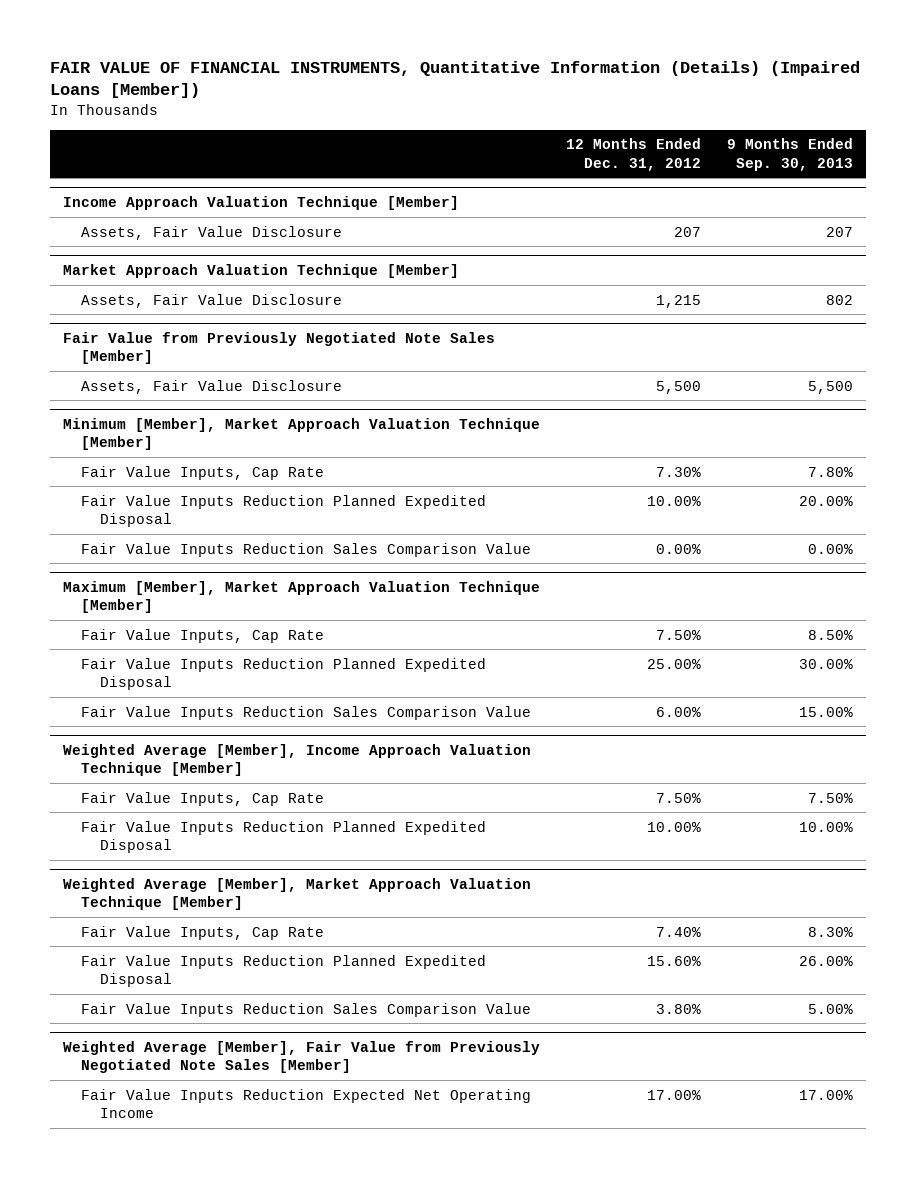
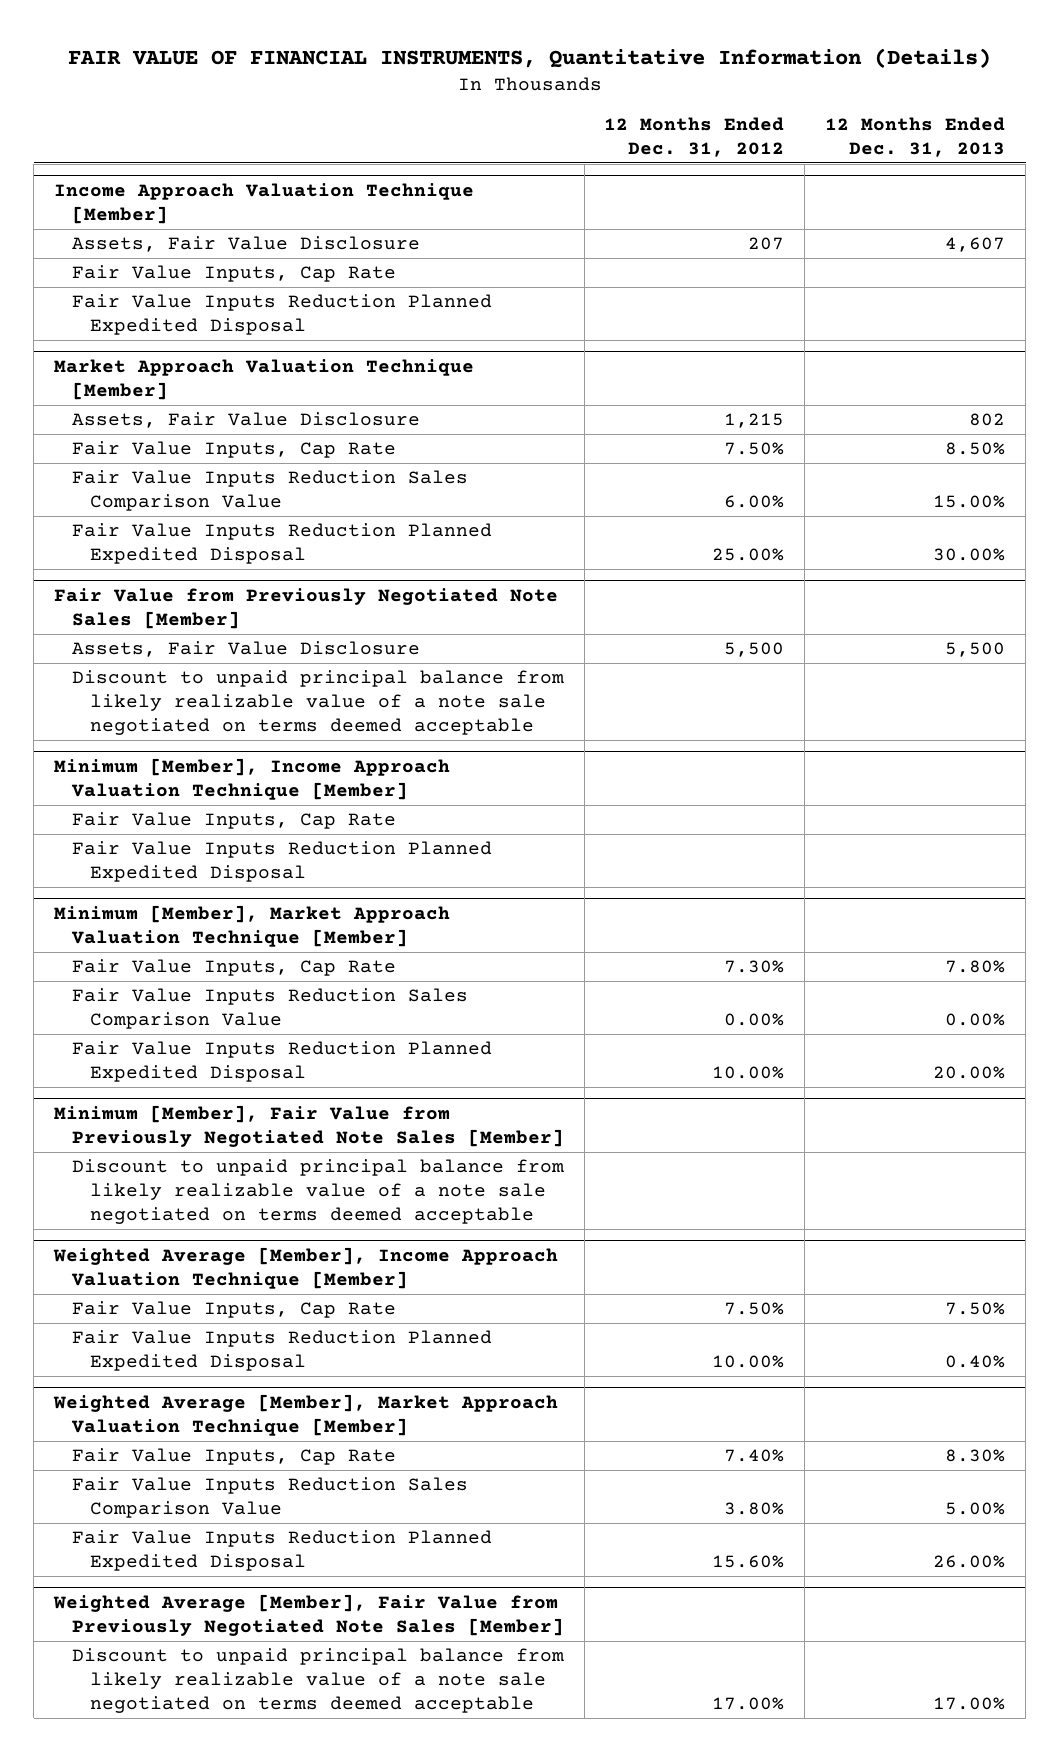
- FAIR VALUE OF FINANCIAL INSTRUMENTS, Quantitative Information (Details) (Impaired Loans [Member])
+ FAIR VALUE OF FINANCIAL INSTRUMENTS, Quantitative Information (Details)
- | 12 Months Ended Dec. 31, 2012 | 9 Months Ended Sep. 30, 2013
+ | 12 Months Ended Dec. 31, 2012 | 12 Months Ended Dec. 31, 2013
@ Income Approach Valuation Technique [Member]
+ Fair Value Inputs, Cap Rate
+ Fair Value Inputs Reduction Planned Expedited Disposal
@ Market Approach Valuation Technique [Member]
+ Fair Value Inputs, Cap Rate | 7.50% | 8.50%
+ Fair Value Inputs Reduction Sales Comparison Value | 6.00% | 15.00%
+ Fair Value Inputs Reduction Planned Expedited Disposal | 25.00% | 30.00%
@ Fair Value from Previously Negotiated Note Sales [Member]
+ Discount to unpaid principal balance from likely realizable value of a note sale negotiated on terms deemed acceptable
+ Minimum [Member], Income Approach Valuation Technique [Member]
+ Fair Value Inputs, Cap Rate
+ Fair Value Inputs Reduction Planned Expedited Disposal
- Maximum [Member], Market Approach Valuation Technique [Member]
- Fair Value Inputs, Cap Rate | 7.50% | 8.50%
- Fair Value Inputs Reduction Planned Expedited Disposal | 25.00% | 30.00%
- Fair Value Inputs Reduction Sales Comparison Value | 6.00% | 15.00%
@ Minimum [Member], Market Approach Valuation Technique [Member]
moved down: Fair Value Inputs Reduction Planned Expedited Disposal | 10.00% | 20.00%
+ Minimum [Member], Fair Value from Previously Negotiated Note Sales [Member]
+ Discount to unpaid principal balance from likely realizable value of a note sale negotiated on terms deemed acceptable
@ Weighted Average [Member], Market Approach Valuation Technique [Member]
moved down: Fair Value Inputs Reduction Planned Expedited Disposal | 15.60% | 26.00%
@ Weighted Average [Member], Fair Value from Previously Negotiated Note Sales [Member]
- Fair Value Inputs Reduction Expected Net Operating Income | 17.00% | 17.00%
+ Discount to unpaid principal balance from likely realizable value of a note sale negotiated on terms deemed acceptable | 17.00% | 17.00%

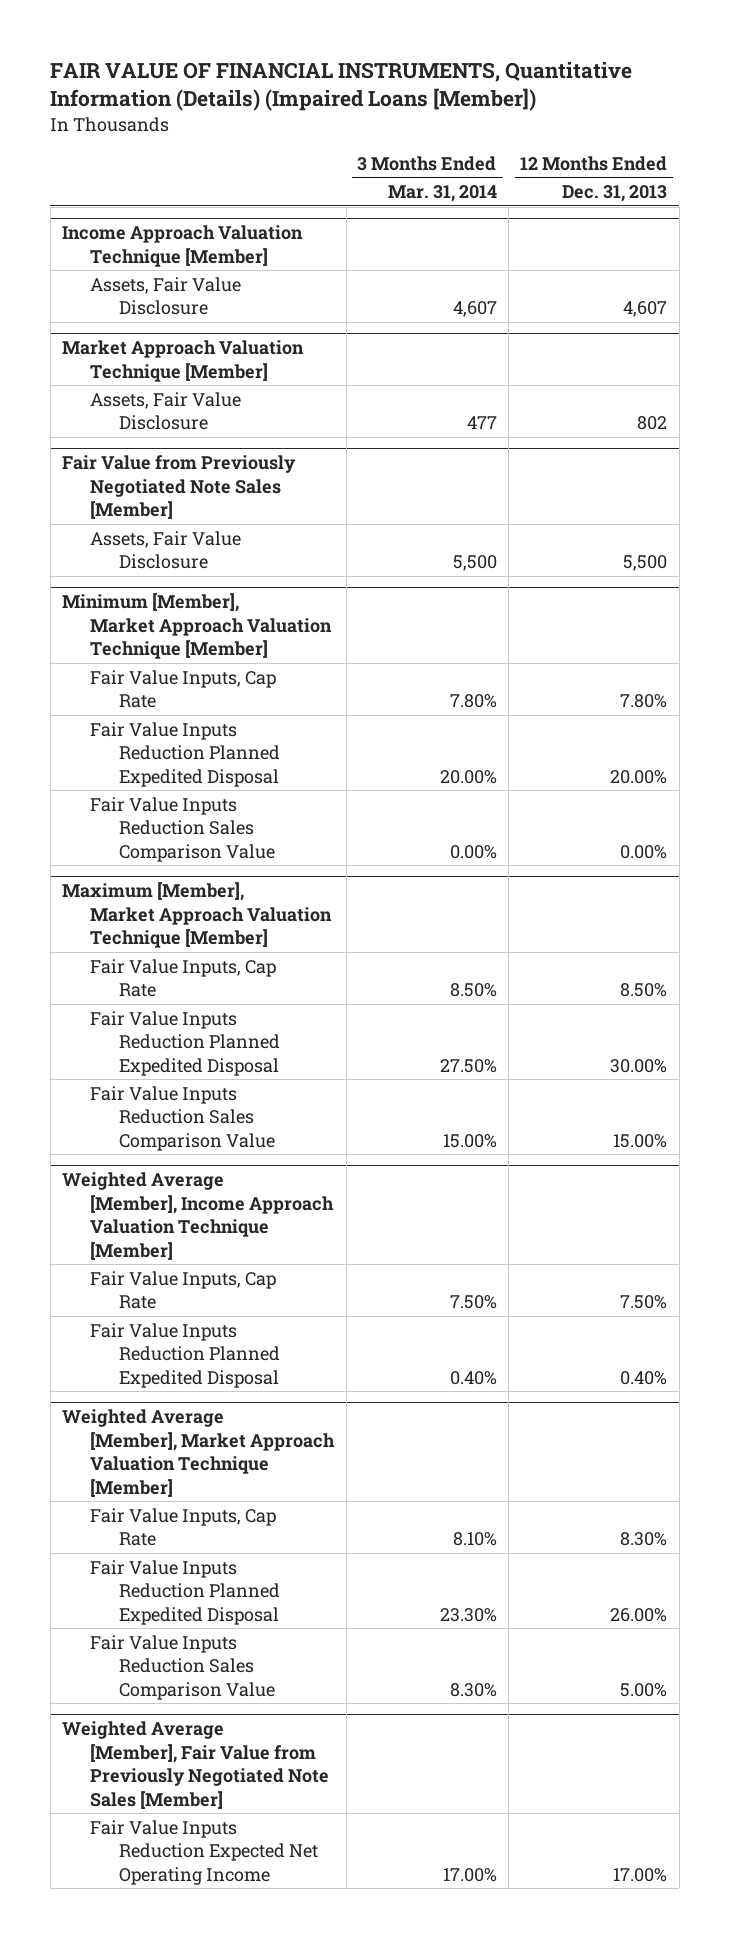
- FAIR VALUE OF FINANCIAL INSTRUMENTS, Quantitative Information (Details)
+ FAIR VALUE OF FINANCIAL INSTRUMENTS, Quantitative Information (Details) (Impaired Loans [Member])
- | 12 Months Ended Dec. 31, 2012 | 12 Months Ended Dec. 31, 2013
+ | 3 Months Ended Mar. 31, 2014 | 12 Months Ended Dec. 31, 2013
@ Income Approach Valuation Technique [Member]
- Fair Value Inputs, Cap Rate
- Fair Value Inputs Reduction Planned Expedited Disposal
@ Market Approach Valuation Technique [Member]
- Fair Value Inputs, Cap Rate | 7.50% | 8.50%
- Fair Value Inputs Reduction Sales Comparison Value | 6.00% | 15.00%
- Fair Value Inputs Reduction Planned Expedited Disposal | 25.00% | 30.00%
@ Fair Value from Previously Negotiated Note Sales [Member]
- Discount to unpaid principal balance from likely realizable value of a note sale negotiated on terms deemed acceptable
- Minimum [Member], Income Approach Valuation Technique [Member]
- Fair Value Inputs, Cap Rate
- Fair Value Inputs Reduction Planned Expedited Disposal
- Minimum [Member], Fair Value from Previously Negotiated Note Sales [Member]
- Discount to unpaid principal balance from likely realizable value of a note sale negotiated on terms deemed acceptable
@ Minimum [Member], Market Approach Valuation Technique [Member]
moved down: Fair Value Inputs Reduction Sales Comparison Value | 0.00% | 0.00%
+ Maximum [Member], Market Approach Valuation Technique [Member]
+ Fair Value Inputs, Cap Rate | 8.50% | 8.50%
+ Fair Value Inputs Reduction Planned Expedited Disposal | 27.50% | 30.00%
+ Fair Value Inputs Reduction Sales Comparison Value | 15.00% | 15.00%
@ Weighted Average [Member], Market Approach Valuation Technique [Member]
moved down: Fair Value Inputs Reduction Sales Comparison Value | 8.30% | 5.00%
@ Weighted Average [Member], Fair Value from Previously Negotiated Note Sales [Member]
- Discount to unpaid principal balance from likely realizable value of a note sale negotiated on terms deemed acceptable | 17.00% | 17.00%
+ Fair Value Inputs Reduction Expected Net Operating Income | 17.00% | 17.00%

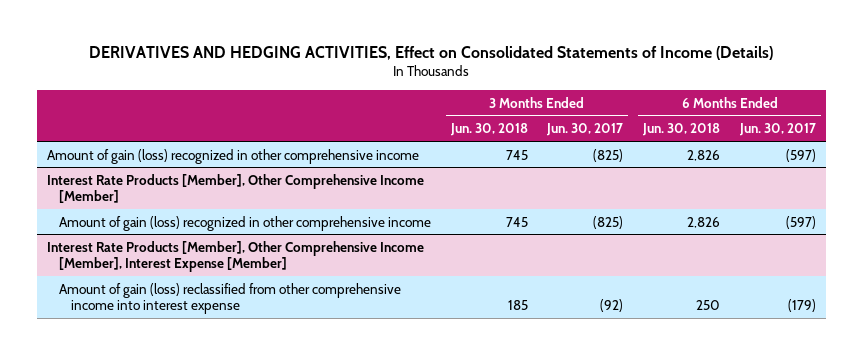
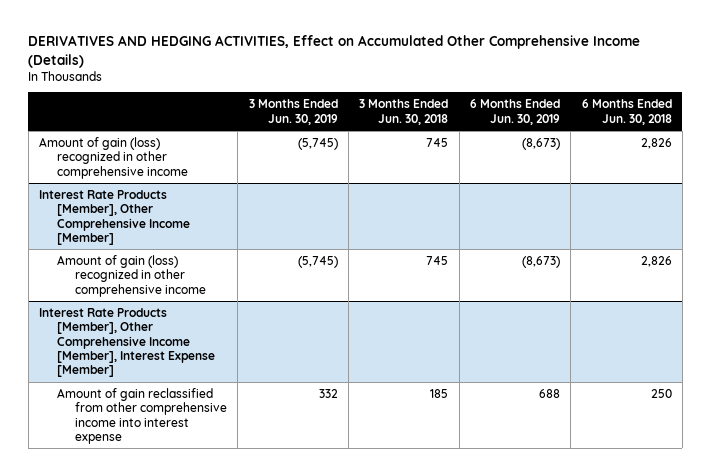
- DERIVATIVES AND HEDGING ACTIVITIES, Effect on Consolidated Statements of Income (Details)
+ DERIVATIVES AND HEDGING ACTIVITIES, Effect on Accumulated Other Comprehensive Income (Details)
- | 3 Months Ended Jun. 30, 2018 | 3 Months Ended Jun. 30, 2017 | 6 Months Ended Jun. 30, 2018 | 6 Months Ended Jun. 30, 2017
+ | 3 Months Ended Jun. 30, 2019 | 3 Months Ended Jun. 30, 2018 | 6 Months Ended Jun. 30, 2019 | 6 Months Ended Jun. 30, 2018
@ Interest Rate Products [Member], Other Comprehensive Income [Member], Interest Expense [Member]
- Amount of gain (loss) reclassified from other comprehensive income into interest expense | 185 | (92) | 250 | (179)
+ Amount of gain reclassified from other comprehensive income into interest expense | 332 | 185 | 688 | 250

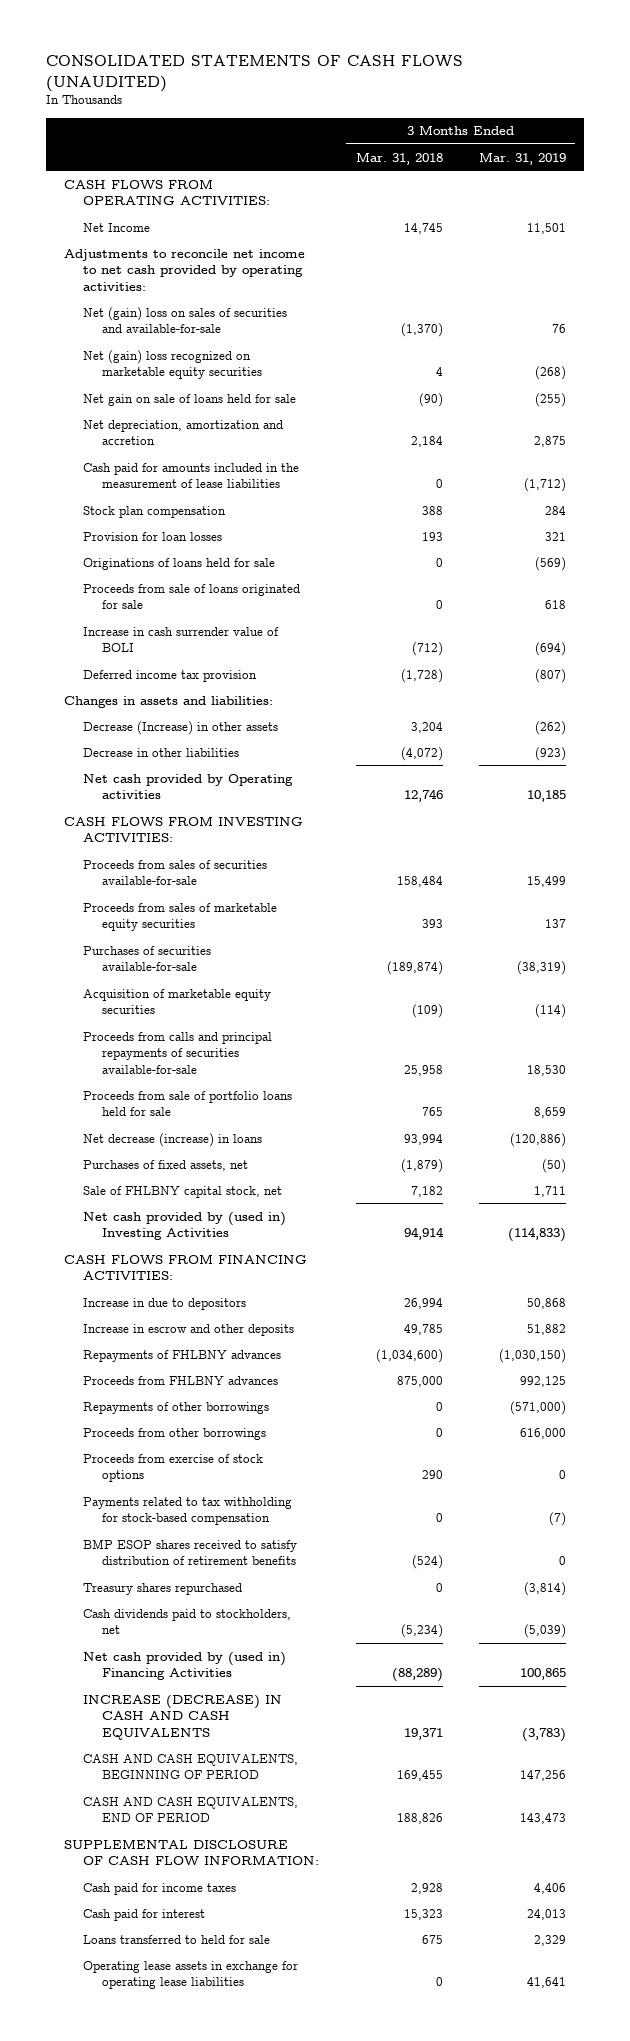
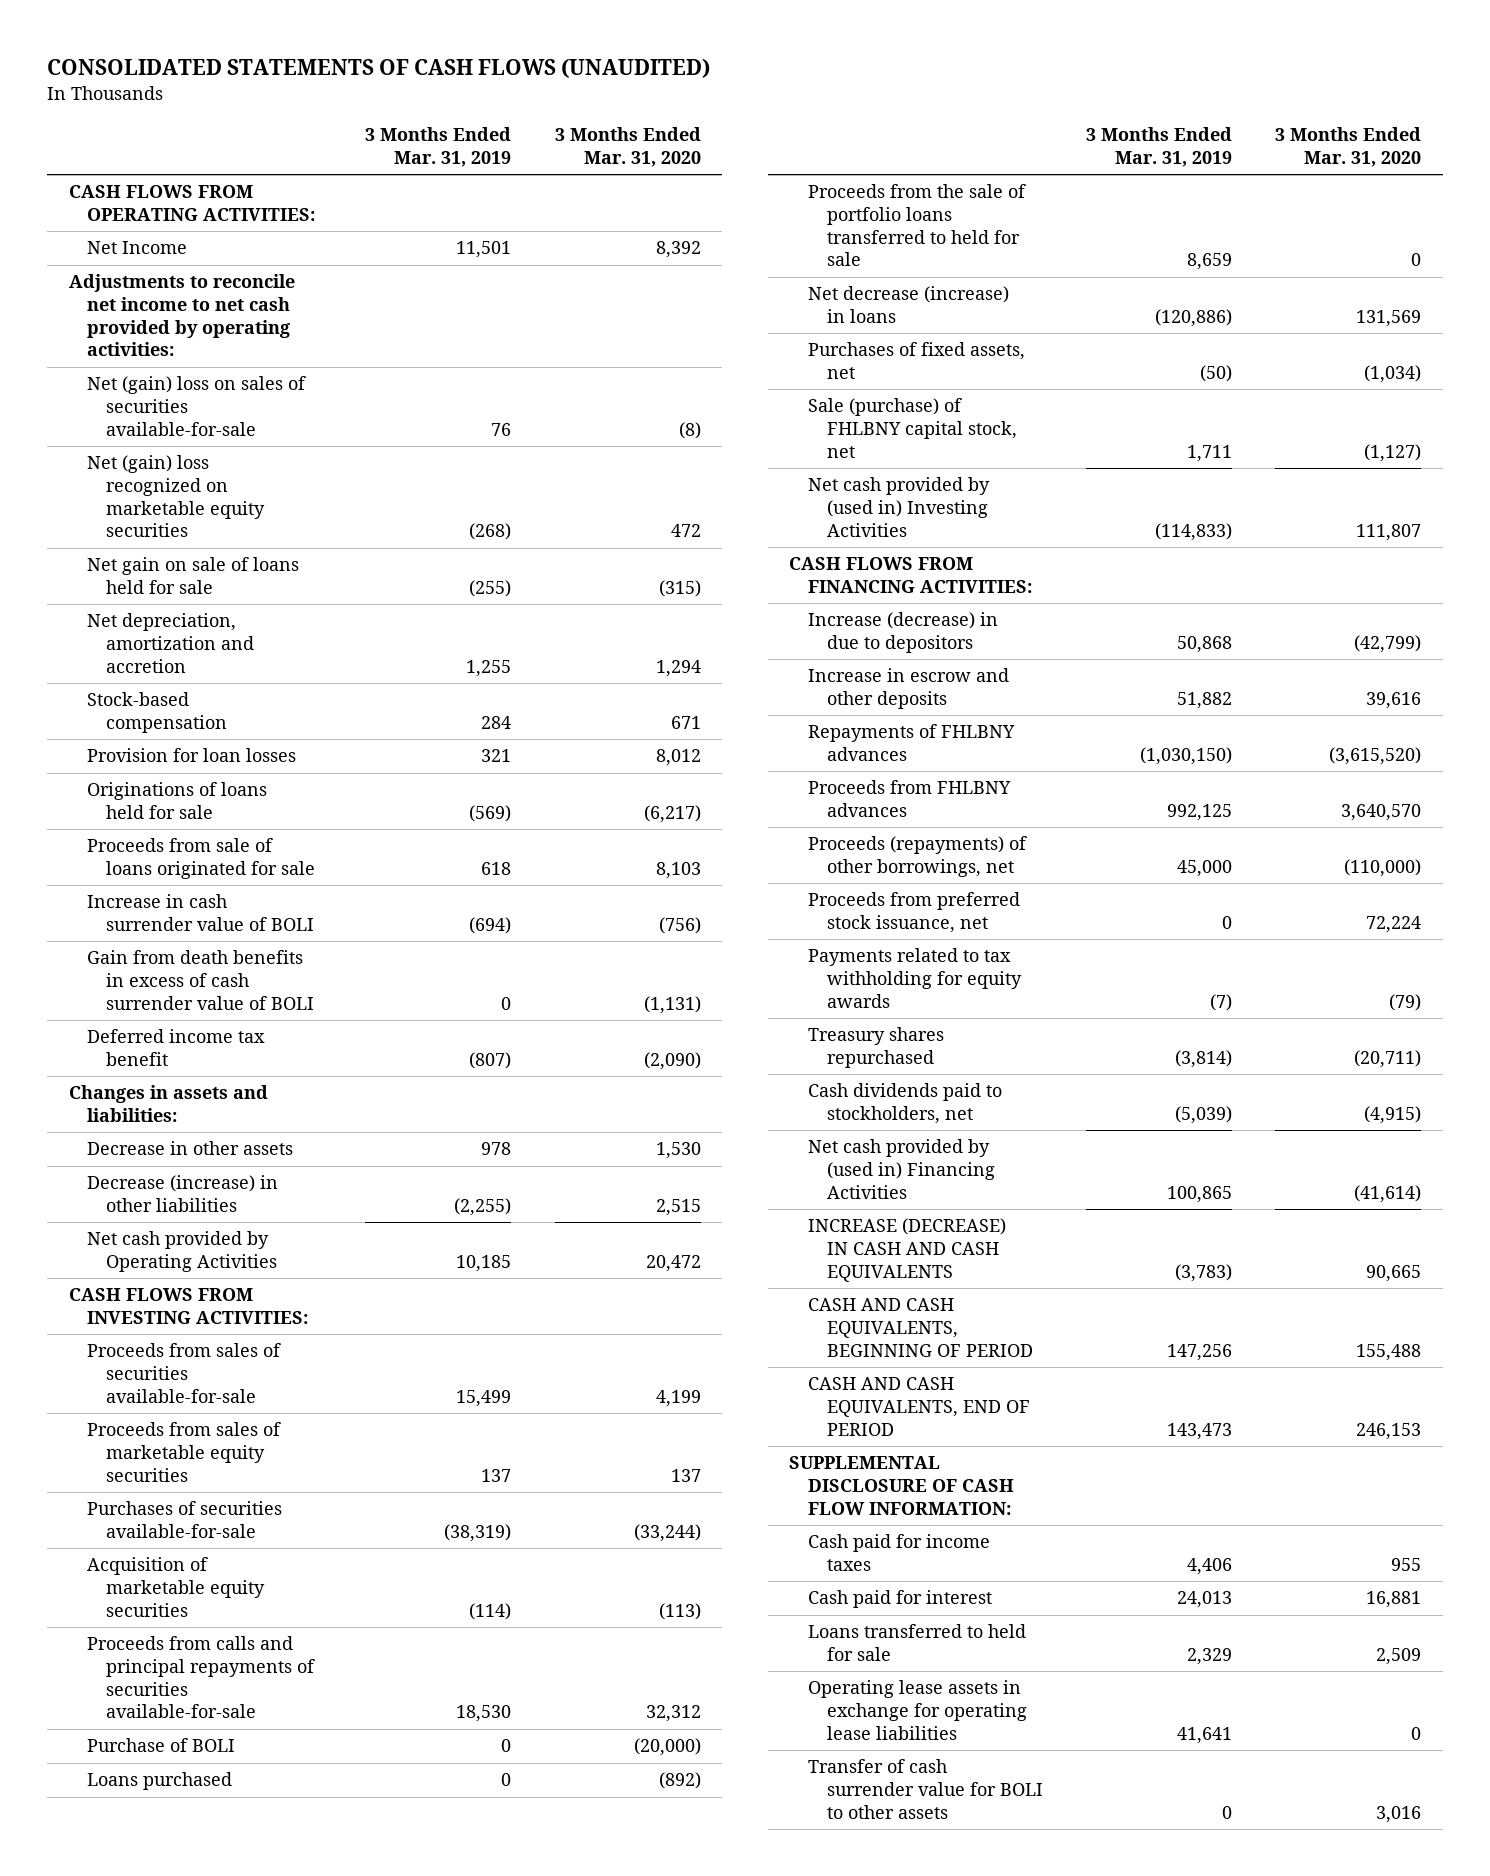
- | 3 Months Ended Mar. 31, 2018 | 3 Months Ended Mar. 31, 2019
+ | 3 Months Ended Mar. 31, 2019 | 3 Months Ended Mar. 31, 2020
- Net (gain) loss on sales of securities and available-for-sale | (1,370) | 76
+ Net (gain) loss on sales of securities available-for-sale | 76 | (8)
- Net depreciation, amortization and accretion | 2,184 | 2,875
- Cash paid for amounts included in the measurement of lease liabilities | 0 | (1,712)
- Stock plan compensation | 388 | 284
+ Net depreciation, amortization and accretion | 1,255 | 1,294
+ Stock-based compensation | 284 | 671
- Deferred income tax provision | (1,728) | (807)
+ Gain from death benefits in excess of cash surrender value of BOLI | 0 | (1,131)
+ Deferred income tax benefit | (807) | (2,090)
- Decrease (Increase) in other assets | 3,204 | (262)
- Decrease in other liabilities | (4,072) | (923)
- Net cash provided by Operating activities | 12,746 | 10,185
+ Decrease in other assets | 978 | 1,530
+ Decrease (increase) in other liabilities | (2,255) | 2,515
+ Net cash provided by Operating Activities | 10,185 | 20,472
- Proceeds from sale of portfolio loans held for sale | 765 | 8,659
+ Purchase of BOLI | 0 | (20,000)
+ Loans purchased | 0 | (892)
+ Proceeds from the sale of portfolio loans transferred to held for sale | 8,659 | 0
- Sale of FHLBNY capital stock, net | 7,182 | 1,711
+ Sale (purchase) of FHLBNY capital stock, net | 1,711 | (1,127)
- Increase in due to depositors | 26,994 | 50,868
+ Increase (decrease) in due to depositors | 50,868 | (42,799)
- Repayments of other borrowings | 0 | (571,000)
- Proceeds from other borrowings | 0 | 616,000
- Proceeds from exercise of stock options | 290 | 0
- Payments related to tax withholding for stock-based compensation | 0 | (7)
- BMP ESOP shares received to satisfy distribution of retirement benefits | (524) | 0
+ Proceeds (repayments) of other borrowings, net | 45,000 | (110,000)
+ Proceeds from preferred stock issuance, net | 0 | 72,224
+ Payments related to tax withholding for equity awards | (7) | (79)
+ Transfer of cash surrender value for BOLI to other assets | 0 | 3,016

